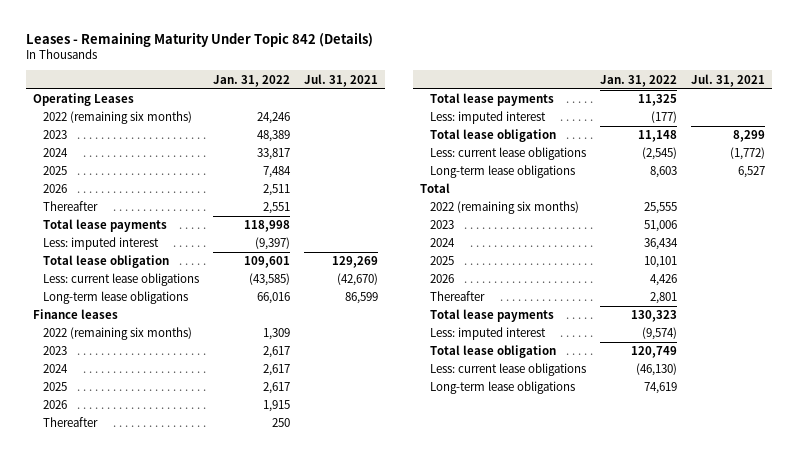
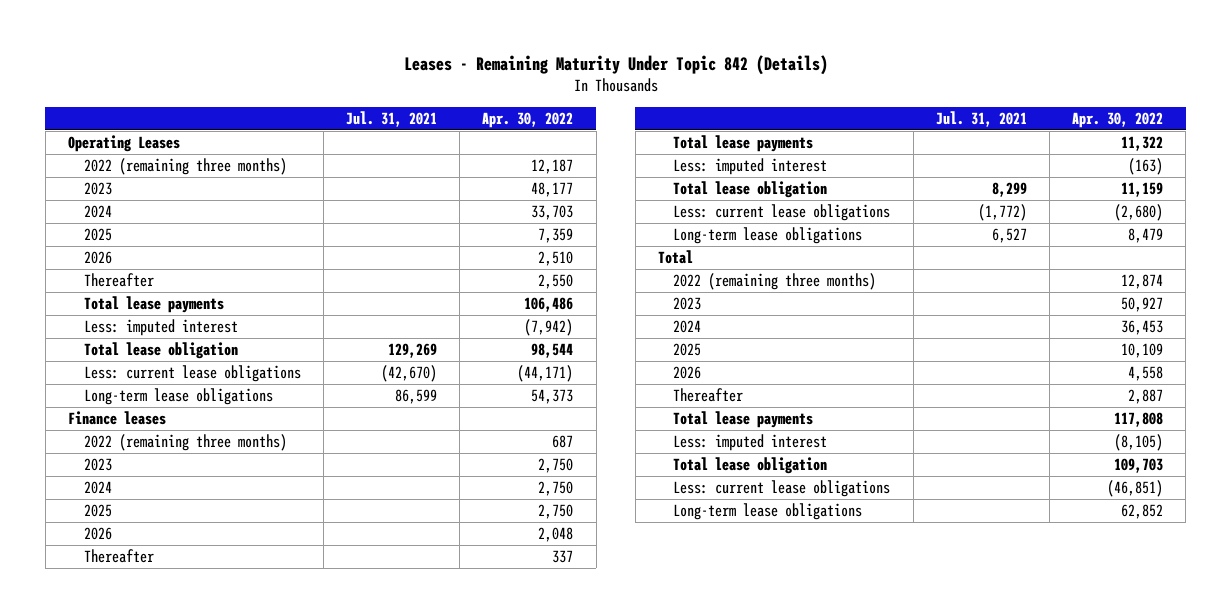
- | Jan. 31, 2022 | Jul. 31, 2021
+ | Jul. 31, 2021 | Apr. 30, 2022
- 2022 (remaining six months) | 24,246 |
+ 2022 (remaining three months) | | 12,187
- 2022 (remaining six months) | 1,309 |
+ 2022 (remaining three months) | | 687
- 2022 (remaining six months) | 25,555 |
+ 2022 (remaining three months) | | 12,874

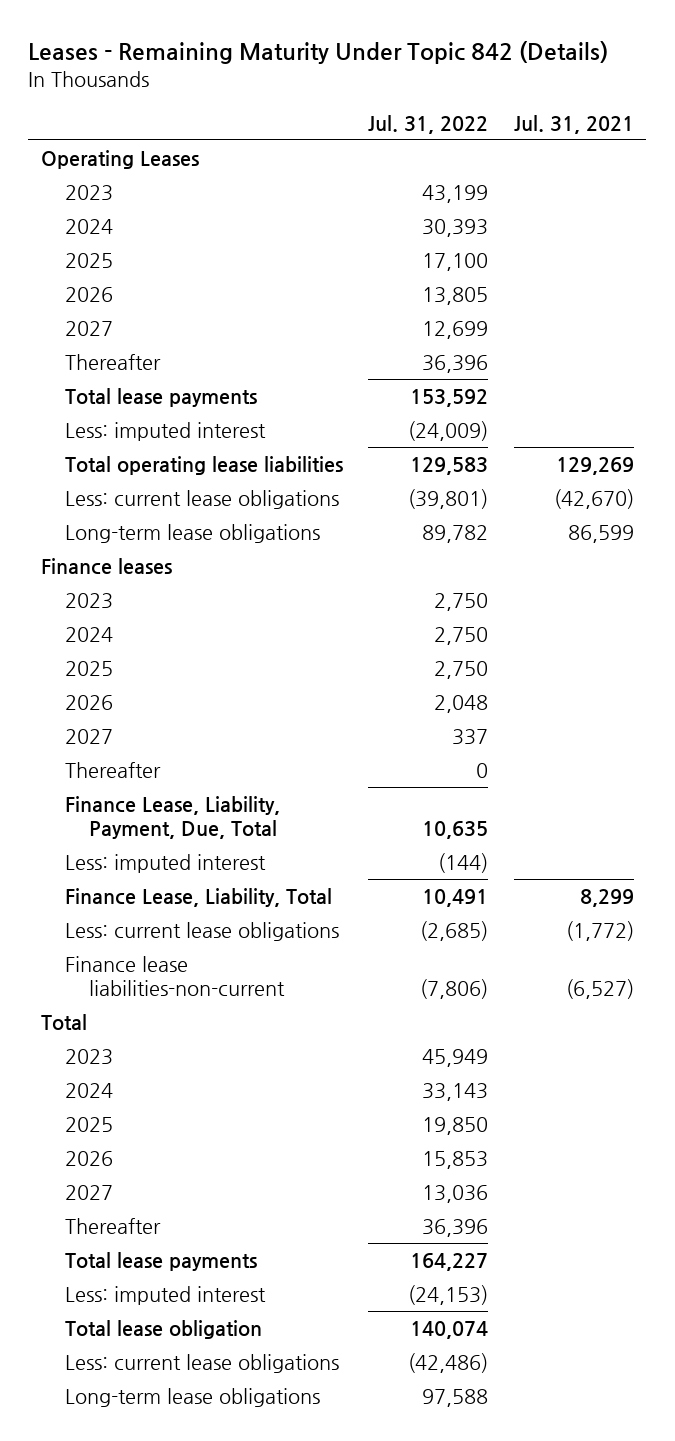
- | Jul. 31, 2021 | Apr. 30, 2022
+ | Jul. 31, 2022 | Jul. 31, 2021
- 2022 (remaining three months) | | 12,187
+ 2027 | 12,699 |
- Total lease obligation | 129,269 | 98,544
+ Total operating lease liabilities | 129,583 | 129,269
- 2022 (remaining three months) | | 687
+ 2027 | 337 |
- Total lease payments | | 11,322
+ Finance Lease, Liability, Payment, Due, Total | 10,635 |
- Total lease obligation | 8,299 | 11,159
+ Finance Lease, Liability, Total | 10,491 | 8,299
- Long-term lease obligations | 6,527 | 8,479
+ Finance lease liabilities-non-current | (7,806) | (6,527)
- 2022 (remaining three months) | | 12,874
+ 2027 | 13,036 |

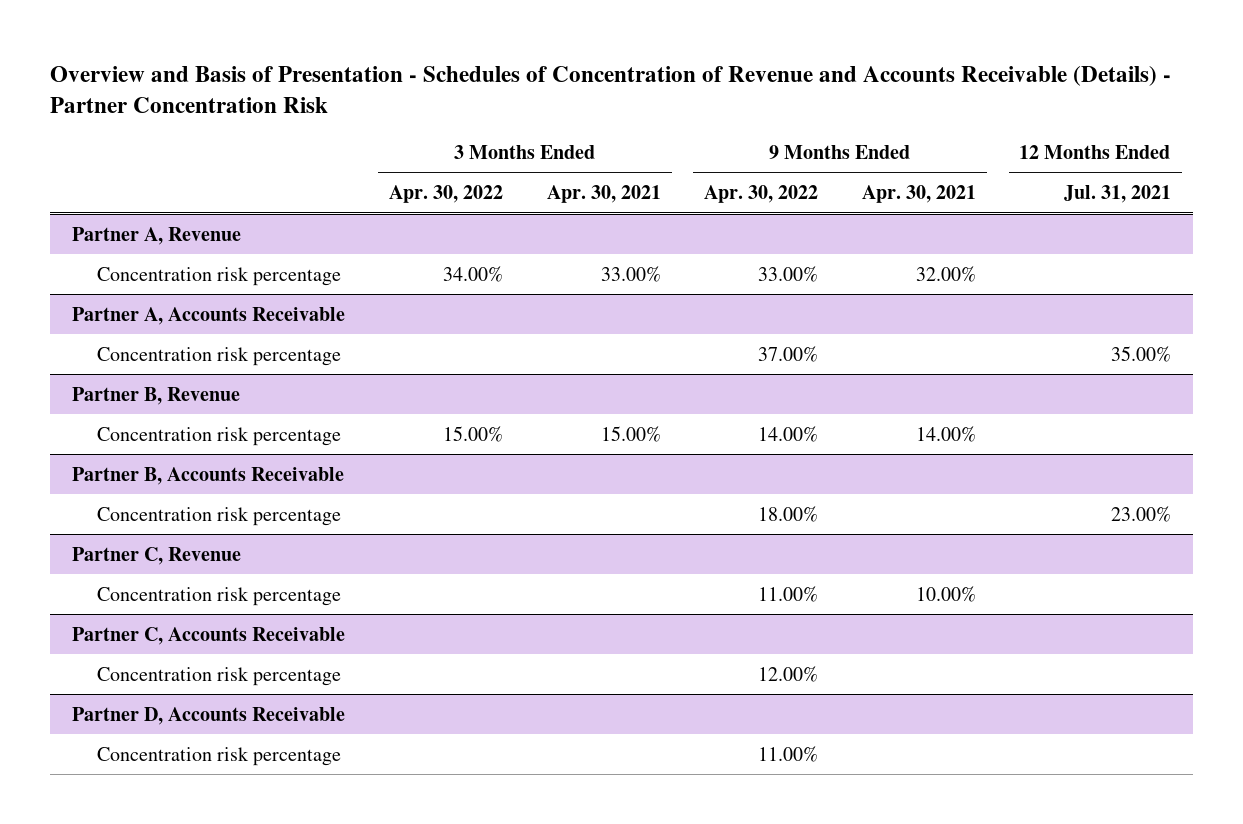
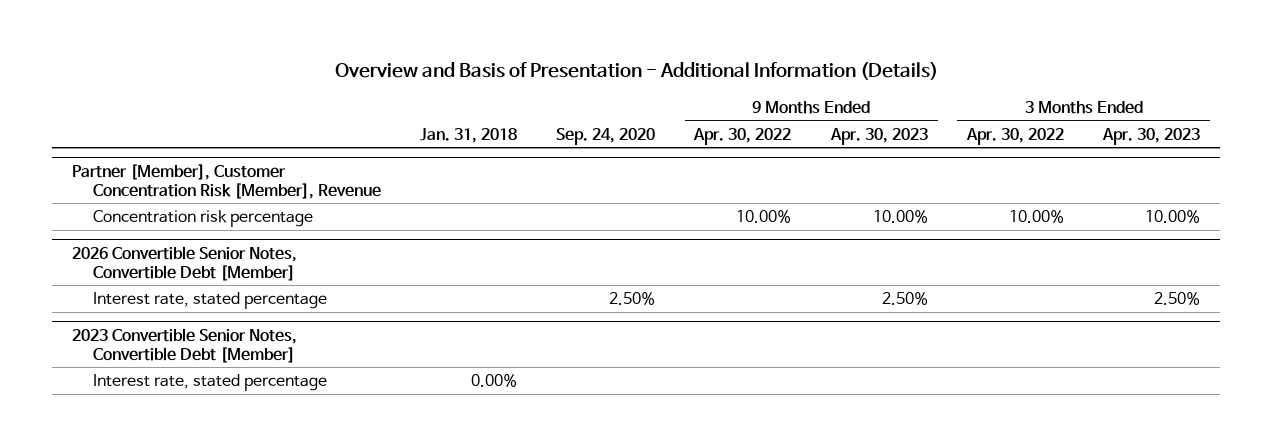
- Overview and Basis of Presentation - Schedules of Concentration of Revenue and Accounts Receivable (Details) - Partner Concentration Risk
+ Overview and Basis of Presentation - Additional Information (Details)
- | 3 Months Ended Apr. 30, 2022 | 3 Months Ended Apr. 30, 2021 | 9 Months Ended Apr. 30, 2022 | 9 Months Ended Apr. 30, 2021 | 12 Months Ended Jul. 31, 2021
+ | Jan. 31, 2018 | Sep. 24, 2020 | 9 Months Ended Apr. 30, 2022 | 9 Months Ended Apr. 30, 2023 | 3 Months Ended Apr. 30, 2022 | 3 Months Ended Apr. 30, 2023
- Partner A, Revenue
- Concentration risk percentage | 34.00% | 33.00% | 33.00% | 32.00% |
- Partner A, Accounts Receivable
- Concentration risk percentage | | | 37.00% | | 35.00%
- Partner B, Revenue
- Concentration risk percentage | 15.00% | 15.00% | 14.00% | 14.00% |
- Partner B, Accounts Receivable
- Concentration risk percentage | | | 18.00% | | 23.00%
- Partner C, Revenue
- Concentration risk percentage | | | 11.00% | 10.00% |
- Partner C, Accounts Receivable
- Concentration risk percentage | | | 12.00% | |
- Partner D, Accounts Receivable
- Concentration risk percentage | | | 11.00% | |
+ Partner [Member], Customer Concentration Risk [Member], Revenue
+ Concentration risk percentage | | | 10.00% | 10.00% | 10.00% | 10.00%
+ 2026 Convertible Senior Notes, Convertible Debt [Member]
+ Interest rate, stated percentage | | 2.50% | | 2.50% | | 2.50%
+ 2023 Convertible Senior Notes, Convertible Debt [Member]
+ Interest rate, stated percentage | 0.00% | | | | |

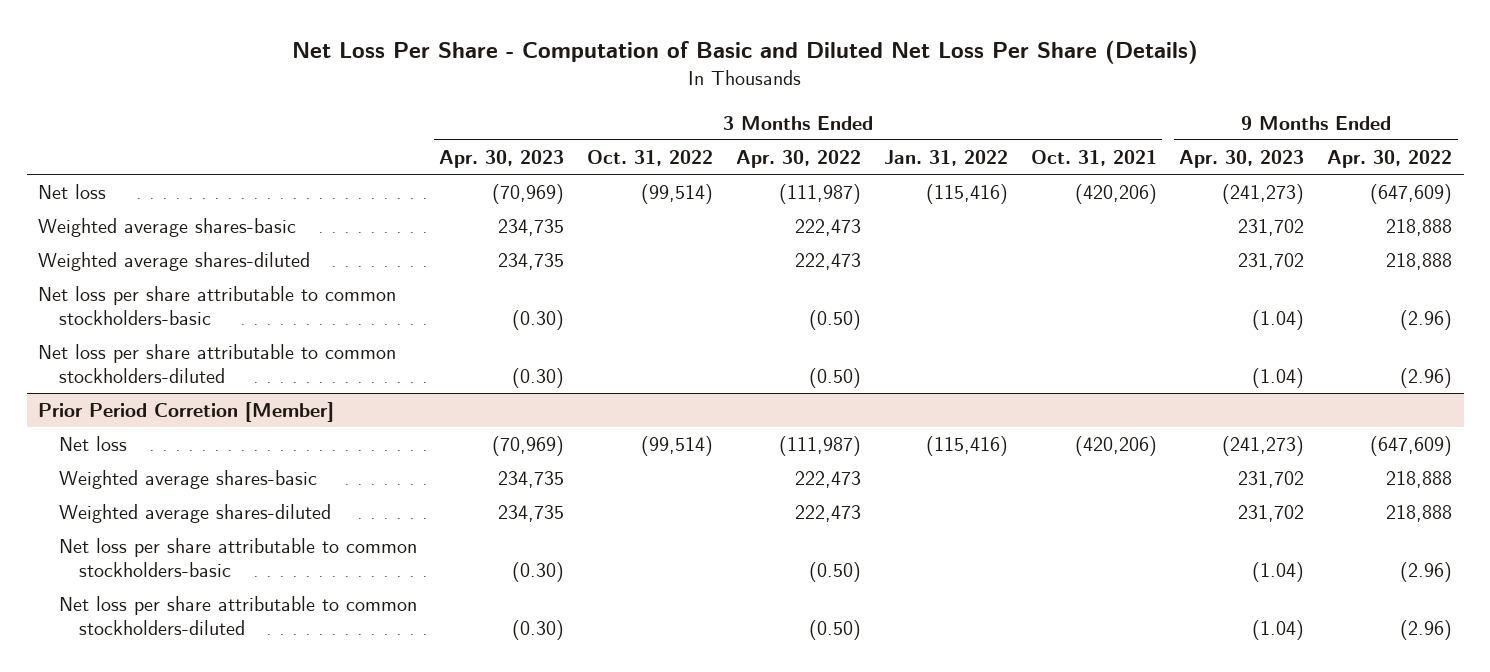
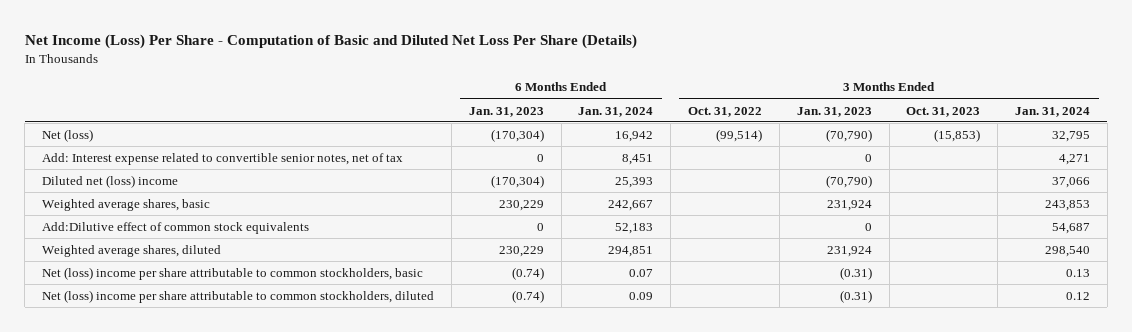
- Net Loss Per Share - Computation of Basic and Diluted Net Loss Per Share (Details)
+ Net Income (Loss) Per Share - Computation of Basic and Diluted Net Loss Per Share (Details)
- | 3 Months Ended Apr. 30, 2023 | 3 Months Ended Oct. 31, 2022 | 3 Months Ended Apr. 30, 2022 | 3 Months Ended Jan. 31, 2022 | 3 Months Ended Oct. 31, 2021 | 9 Months Ended Apr. 30, 2023 | 9 Months Ended Apr. 30, 2022
+ | 6 Months Ended Jan. 31, 2023 | 6 Months Ended Jan. 31, 2024 | 3 Months Ended Oct. 31, 2022 | 3 Months Ended Jan. 31, 2023 | 3 Months Ended Oct. 31, 2023 | 3 Months Ended Jan. 31, 2024
- Net loss | (70,969) | (99,514) | (111,987) | (115,416) | (420,206) | (241,273) | (647,609)
- Weighted average shares-basic | 234,735 | | 222,473 | | | 231,702 | 218,888
- Weighted average shares-diluted | 234,735 | | 222,473 | | | 231,702 | 218,888
- Net loss per share attributable to common stockholders-basic | (0.30) | | (0.50) | | | (1.04) | (2.96)
- Net loss per share attributable to common stockholders-diluted | (0.30) | | (0.50) | | | (1.04) | (2.96)
- Prior Period Corretion [Member]
- Net loss | (70,969) | (99,514) | (111,987) | (115,416) | (420,206) | (241,273) | (647,609)
- Weighted average shares-basic | 234,735 | | 222,473 | | | 231,702 | 218,888
- Weighted average shares-diluted | 234,735 | | 222,473 | | | 231,702 | 218,888
- Net loss per share attributable to common stockholders-basic | (0.30) | | (0.50) | | | (1.04) | (2.96)
- Net loss per share attributable to common stockholders-diluted | (0.30) | | (0.50) | | | (1.04) | (2.96)
+ Net (loss) | (170,304) | 16,942 | (99,514) | (70,790) | (15,853) | 32,795
+ Add: Interest expense related to convertible senior notes, net of tax | 0 | 8,451 | | 0 | | 4,271
+ Diluted net (loss) income | (170,304) | 25,393 | | (70,790) | | 37,066
+ Weighted average shares, basic | 230,229 | 242,667 | | 231,924 | | 243,853
+ Add:Dilutive effect of common stock equivalents | 0 | 52,183 | | 0 | | 54,687
+ Weighted average shares, diluted | 230,229 | 294,851 | | 231,924 | | 298,540
+ Net (loss) income per share attributable to common stockholders, basic | (0.74) | 0.07 | | (0.31) | | 0.13
+ Net (loss) income per share attributable to common stockholders, diluted | (0.74) | 0.09 | | (0.31) | | 0.12

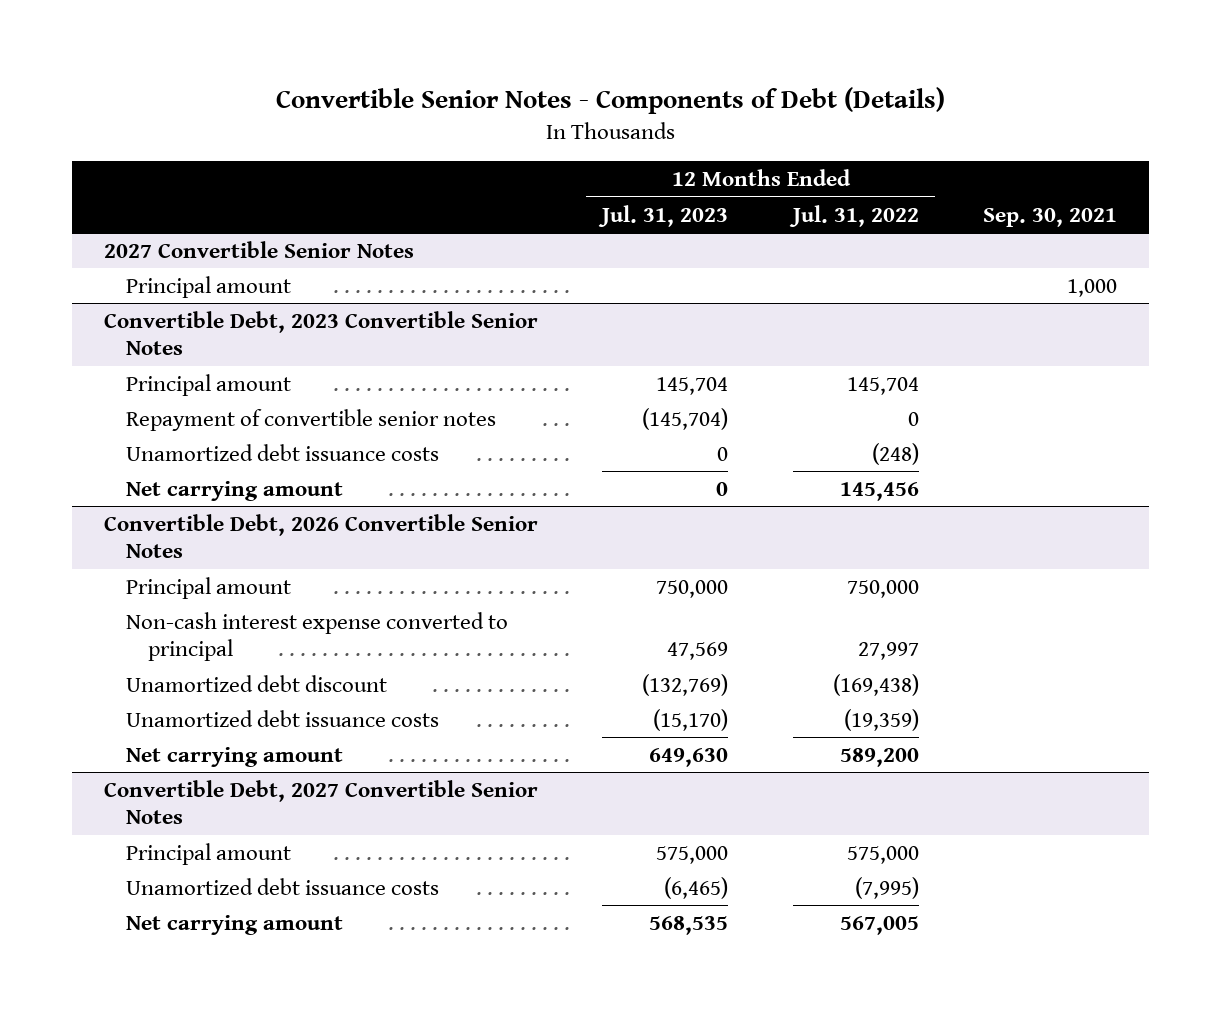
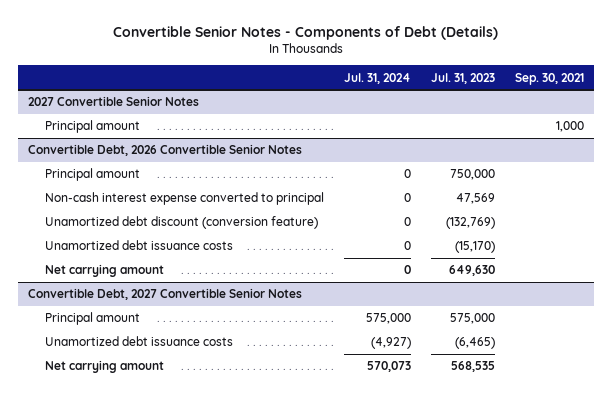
- | 12 Months Ended Jul. 31, 2023 | 12 Months Ended Jul. 31, 2022 | Sep. 30, 2021
+ | Jul. 31, 2024 | Jul. 31, 2023 | Sep. 30, 2021
- Convertible Debt, 2023 Convertible Senior Notes
- Principal amount | 145,704 | 145,704 |
- Repayment of convertible senior notes | (145,704) | 0 |
- Unamortized debt issuance costs | 0 | (248) |
- Net carrying amount | 0 | 145,456 |
@ Convertible Debt, 2026 Convertible Senior Notes
- Unamortized debt discount | (132,769) | (169,438) |
+ Unamortized debt discount (conversion feature) | 0 | (132,769) |

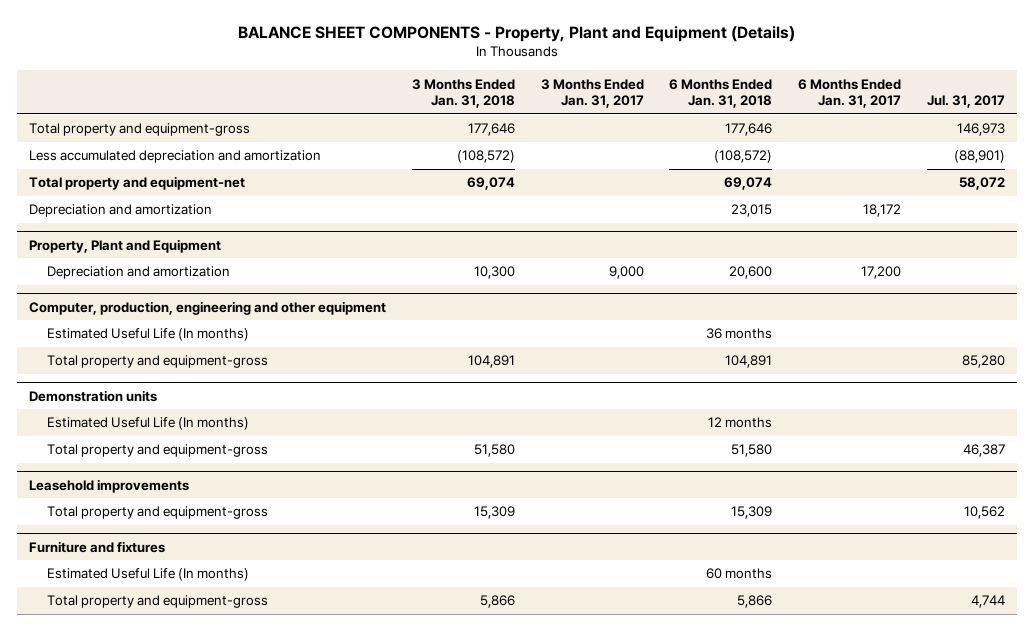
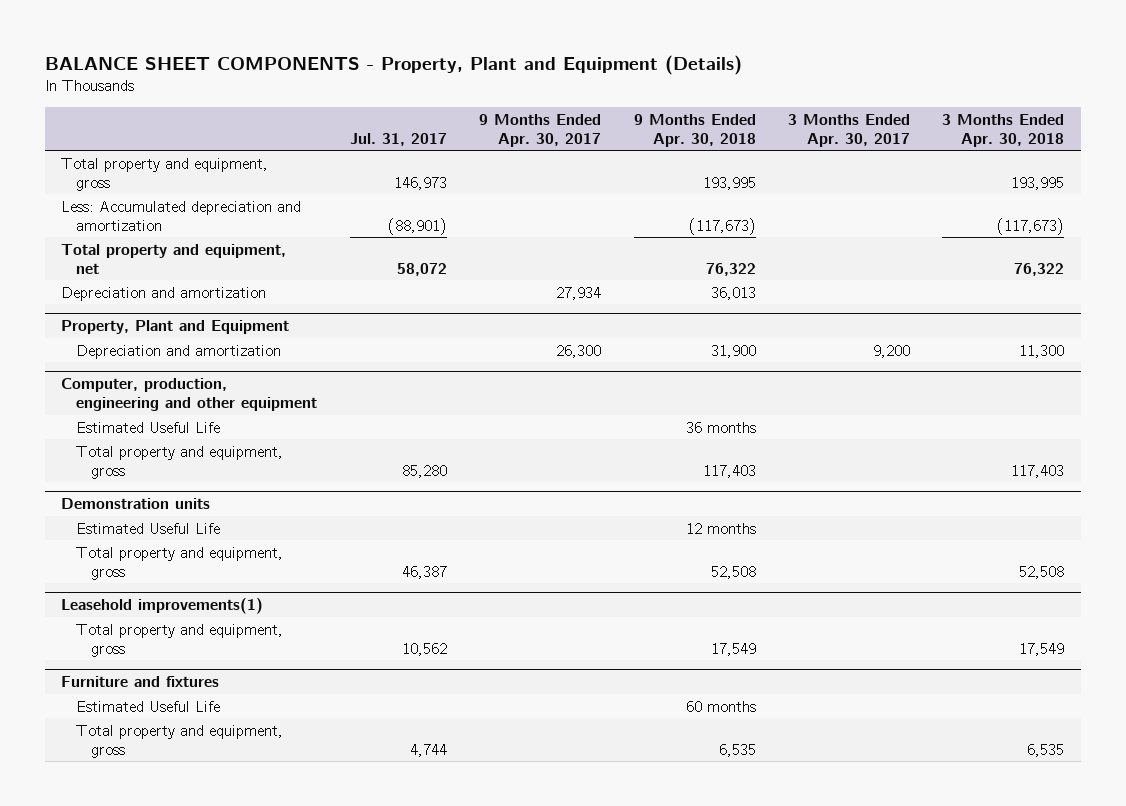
- | 3 Months Ended Jan. 31, 2018 | 3 Months Ended Jan. 31, 2017 | 6 Months Ended Jan. 31, 2018 | 6 Months Ended Jan. 31, 2017 | Jul. 31, 2017
+ | Jul. 31, 2017 | 9 Months Ended Apr. 30, 2017 | 9 Months Ended Apr. 30, 2018 | 3 Months Ended Apr. 30, 2017 | 3 Months Ended Apr. 30, 2018
- Total property and equipment-gross | 177,646 | | 177,646 | | 146,973
- Less accumulated depreciation and amortization | (108,572) | | (108,572) | | (88,901)
- Total property and equipment-net | 69,074 | | 69,074 | | 58,072
+ Total property and equipment, gross | 146,973 | | 193,995 | | 193,995
+ Less: Accumulated depreciation and amortization | (88,901) | | (117,673) | | (117,673)
+ Total property and equipment, net | 58,072 | | 76,322 | | 76,322
@ Computer, production, engineering and other equipment
- Estimated Useful Life (In months) | | | 36 months | |
- Total property and equipment-gross | 104,891 | | 104,891 | | 85,280
+ Estimated Useful Life | | | 36 months | |
+ Total property and equipment, gross | 85,280 | | 117,403 | | 117,403
@ Demonstration units
- Estimated Useful Life (In months) | | | 12 months | |
- Total property and equipment-gross | 51,580 | | 51,580 | | 46,387
- Leasehold improvements
- Total property and equipment-gross | 15,309 | | 15,309 | | 10,562
@ Demonstration units
+ Estimated Useful Life | | | 12 months | |
+ Total property and equipment, gross | 46,387 | | 52,508 | | 52,508
+ Leasehold improvements(1)
+ Total property and equipment, gross | 10,562 | | 17,549 | | 17,549
@ Furniture and fixtures
- Estimated Useful Life (In months) | | | 60 months | |
- Total property and equipment-gross | 5,866 | | 5,866 | | 4,744
+ Estimated Useful Life | | | 60 months | |
+ Total property and equipment, gross | 4,744 | | 6,535 | | 6,535

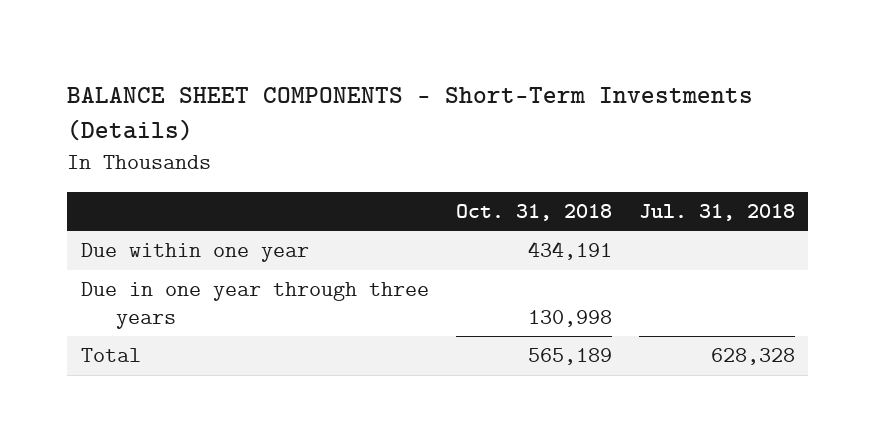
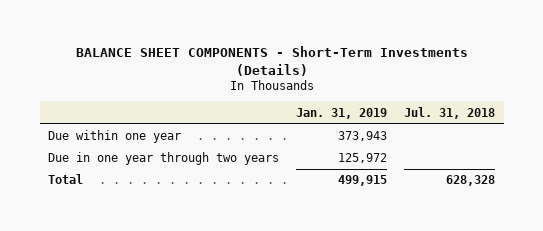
- | Oct. 31, 2018 | Jul. 31, 2018
+ | Jan. 31, 2019 | Jul. 31, 2018
- Due in one year through three years | 130,998 |
+ Due in one year through two years | 125,972 |

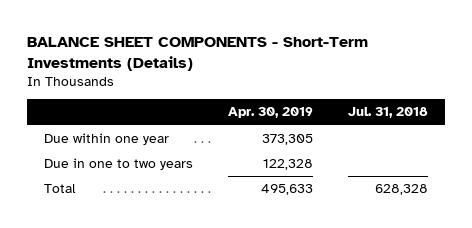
- | Jan. 31, 2019 | Jul. 31, 2018
+ | Apr. 30, 2019 | Jul. 31, 2018
- Due in one year through two years | 125,972 |
+ Due in one to two years | 122,328 |

